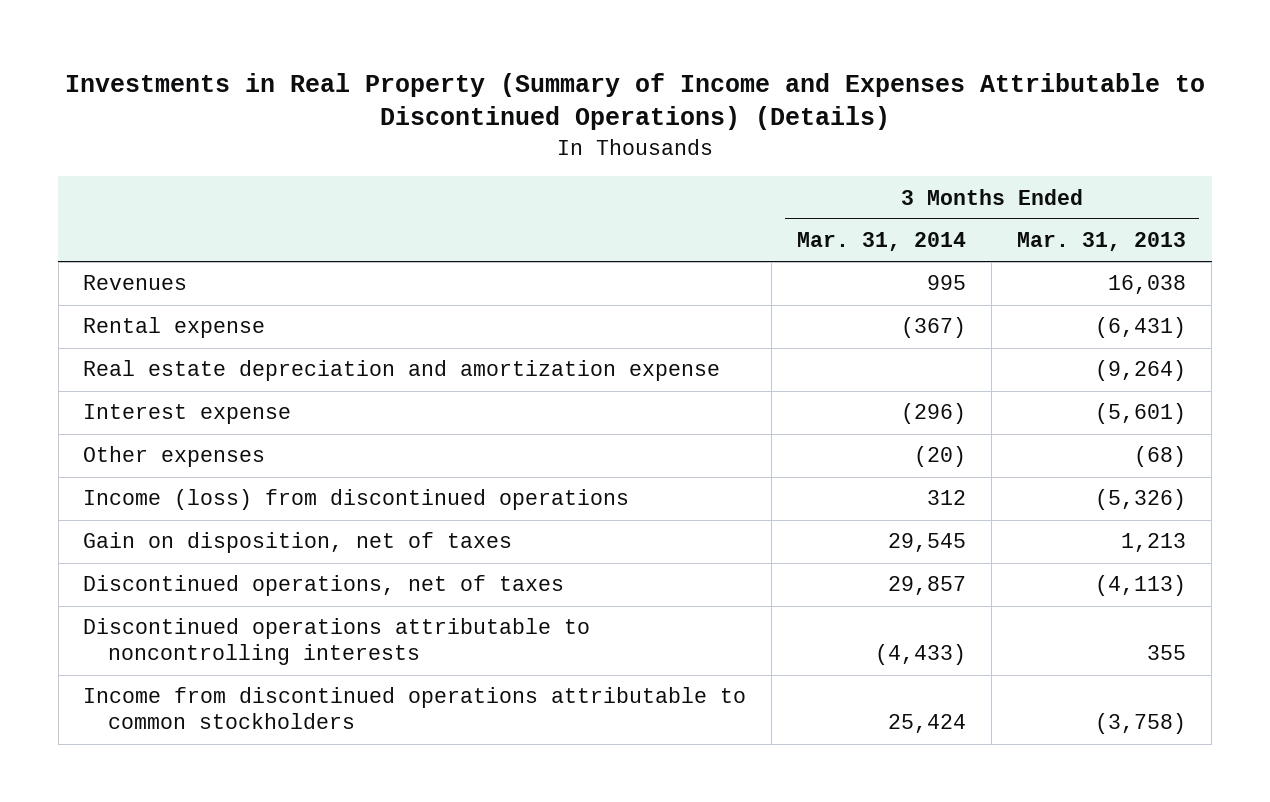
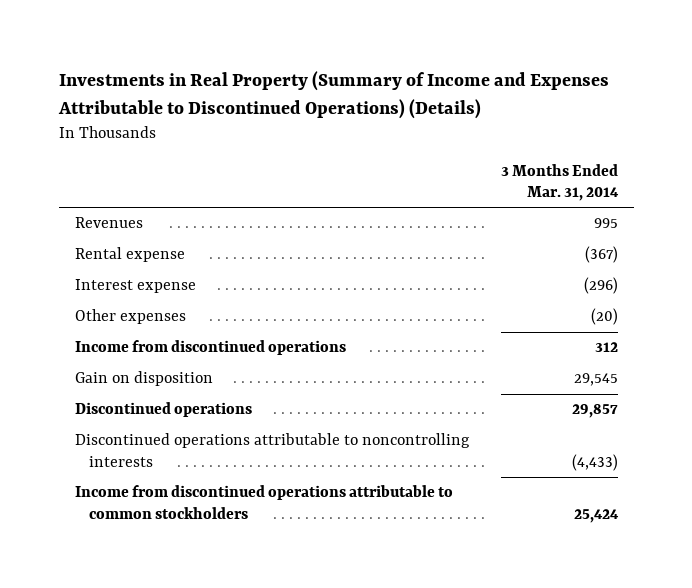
- | 3 Months Ended Mar. 31, 2014 | 3 Months Ended Mar. 31, 2013
+ | 3 Months Ended Mar. 31, 2014
- Real estate depreciation and amortization expense | | (9,264)
- Income (loss) from discontinued operations | 312 | (5,326)
- Gain on disposition, net of taxes | 29,545 | 1,213
- Discontinued operations, net of taxes | 29,857 | (4,113)
+ Income from discontinued operations | 312
+ Gain on disposition | 29,545
+ Discontinued operations | 29,857

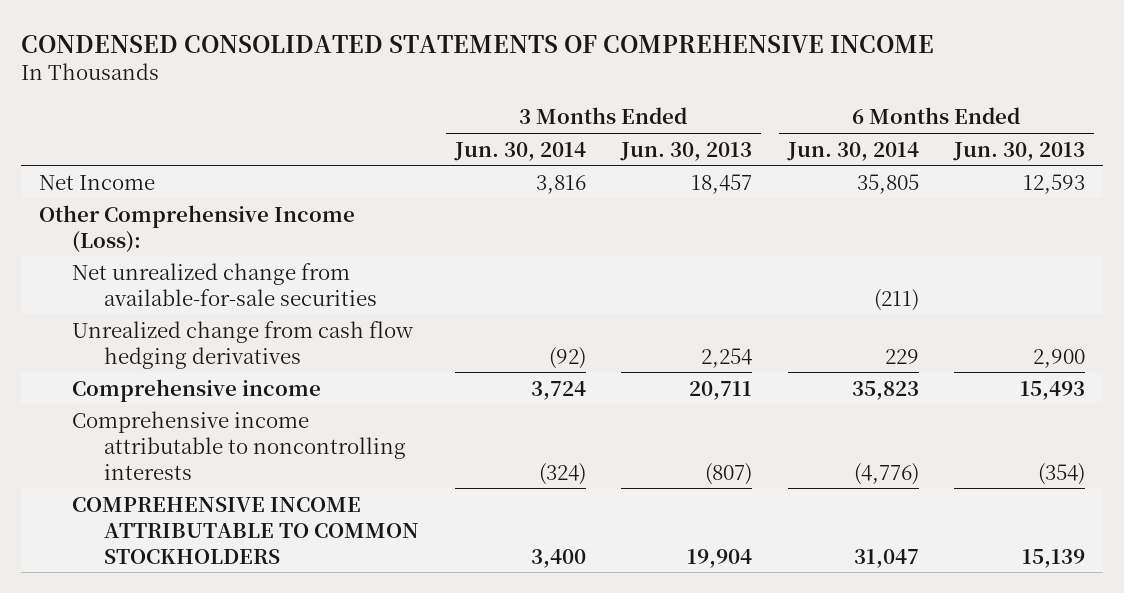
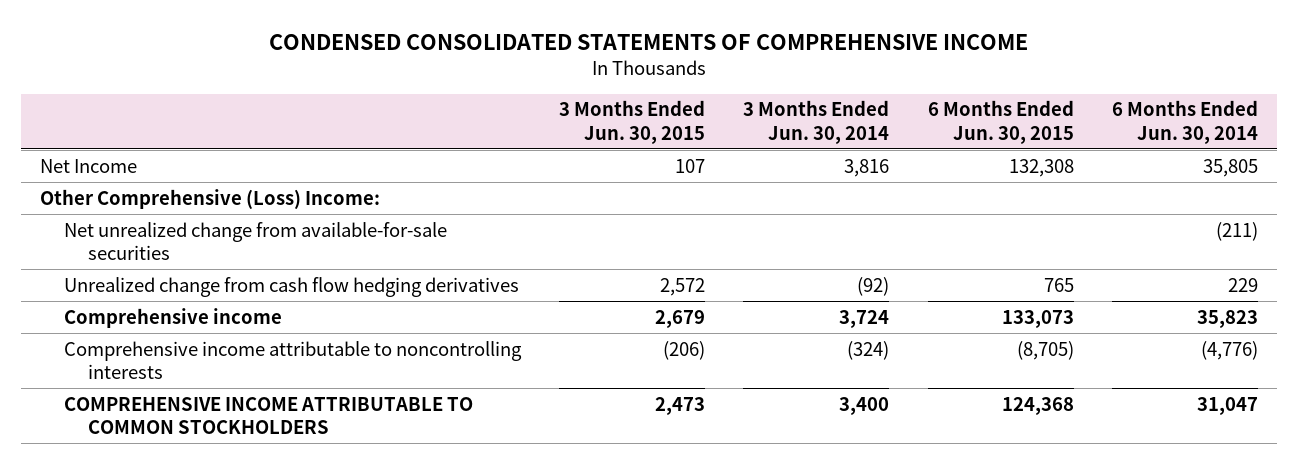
- | 3 Months Ended Jun. 30, 2014 | 3 Months Ended Jun. 30, 2013 | 6 Months Ended Jun. 30, 2014 | 6 Months Ended Jun. 30, 2013
+ | 3 Months Ended Jun. 30, 2015 | 3 Months Ended Jun. 30, 2014 | 6 Months Ended Jun. 30, 2015 | 6 Months Ended Jun. 30, 2014
- Other Comprehensive Income (Loss):
+ Other Comprehensive (Loss) Income:

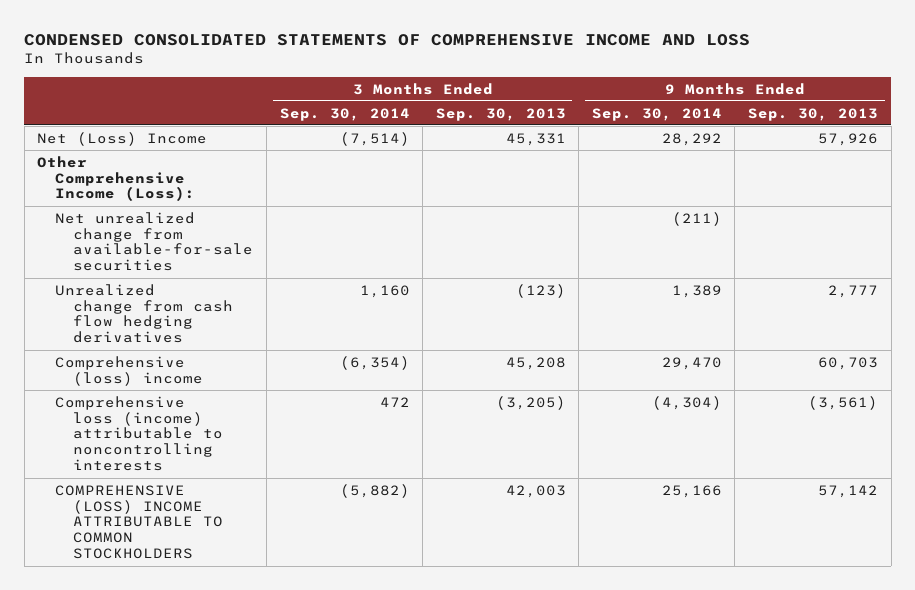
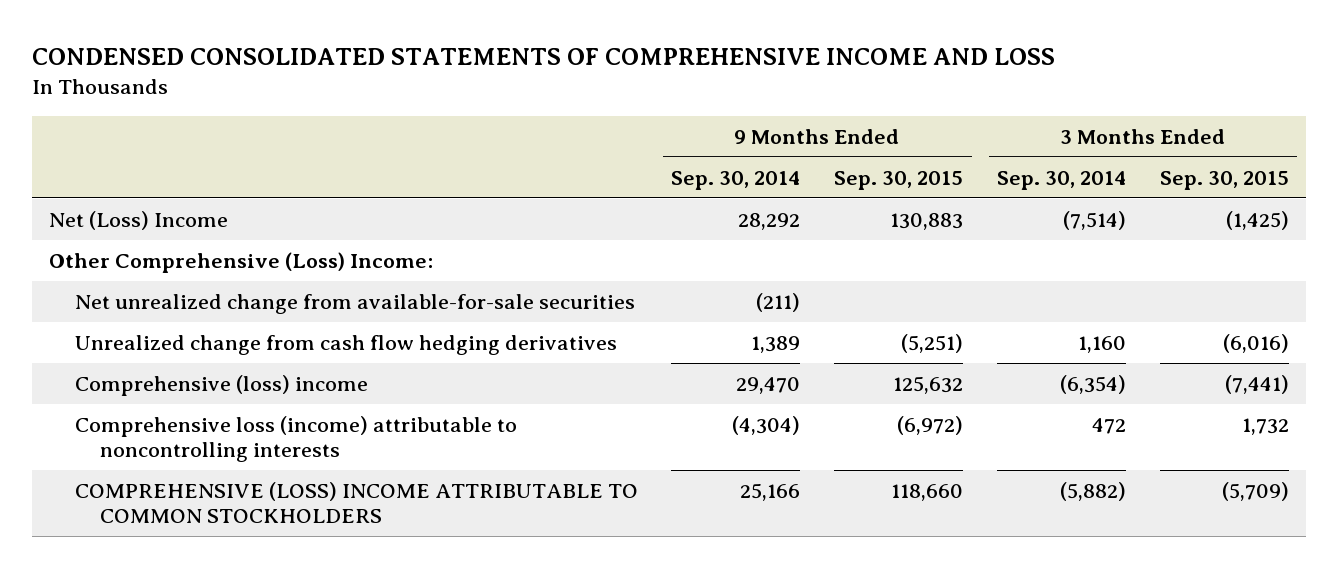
- | 3 Months Ended Sep. 30, 2014 | 3 Months Ended Sep. 30, 2013 | 9 Months Ended Sep. 30, 2014 | 9 Months Ended Sep. 30, 2013
+ | 9 Months Ended Sep. 30, 2014 | 9 Months Ended Sep. 30, 2015 | 3 Months Ended Sep. 30, 2014 | 3 Months Ended Sep. 30, 2015
- Other Comprehensive Income (Loss):
+ Other Comprehensive (Loss) Income:

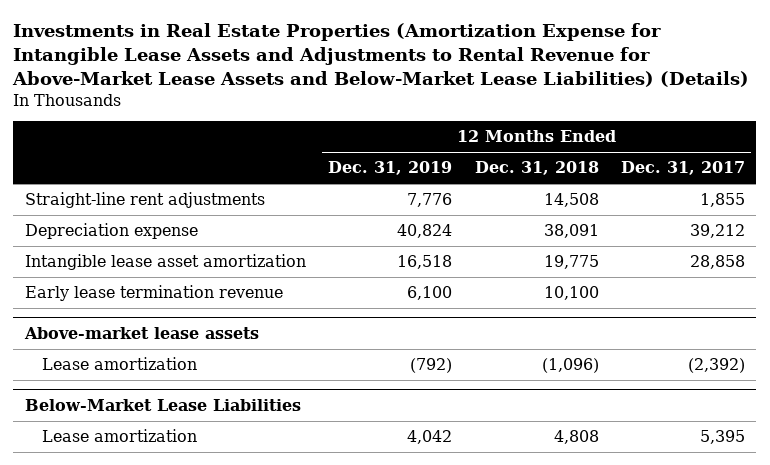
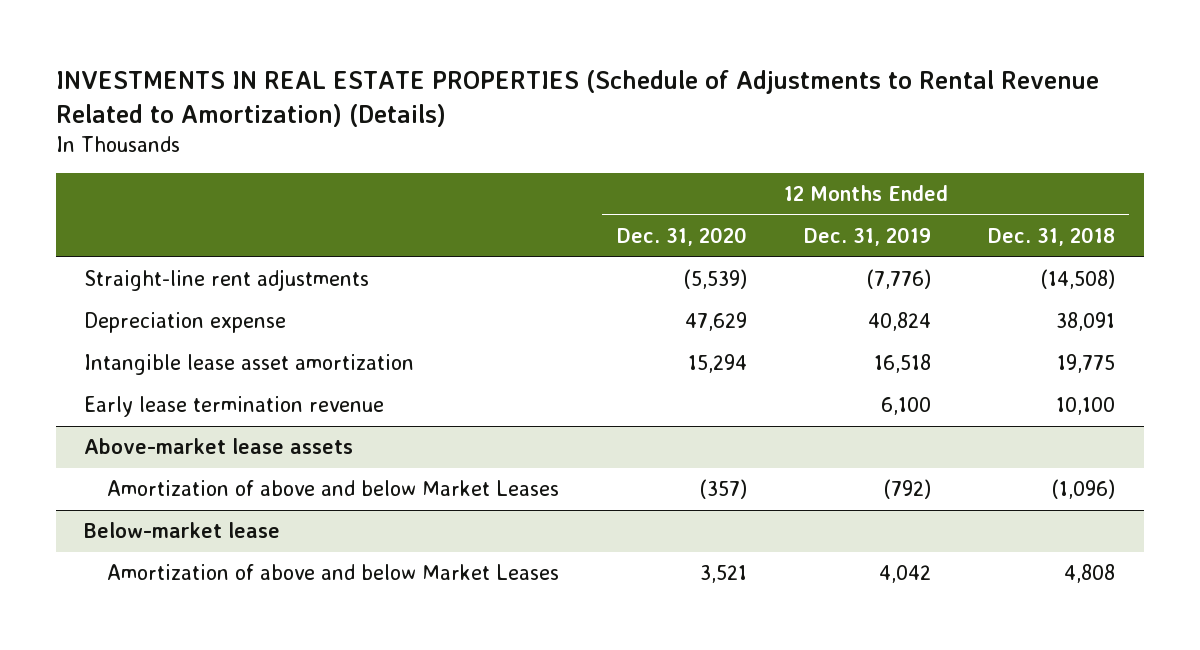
- Investments in Real Estate Properties (Amortization Expense for Intangible Lease Assets and Adjustments to Rental Revenue for Above-Market Lease Assets and Below-Market Lease Liabilities) (Details)
+ INVESTMENTS IN REAL ESTATE PROPERTIES (Schedule of Adjustments to Rental Revenue Related to Amortization) (Details)
- | 12 Months Ended Dec. 31, 2019 | 12 Months Ended Dec. 31, 2018 | 12 Months Ended Dec. 31, 2017
+ | 12 Months Ended Dec. 31, 2020 | 12 Months Ended Dec. 31, 2019 | 12 Months Ended Dec. 31, 2018
- Straight-line rent adjustments | 7,776 | 14,508 | 1,855
+ Straight-line rent adjustments | (5,539) | (7,776) | (14,508)
@ Above-market lease assets
- Lease amortization | (792) | (1,096) | (2,392)
- Below-Market Lease Liabilities
- Lease amortization | 4,042 | 4,808 | 5,395
@ Above-market lease assets
+ Amortization of above and below Market Leases | (357) | (792) | (1,096)
+ Below-market lease
+ Amortization of above and below Market Leases | 3,521 | 4,042 | 4,808

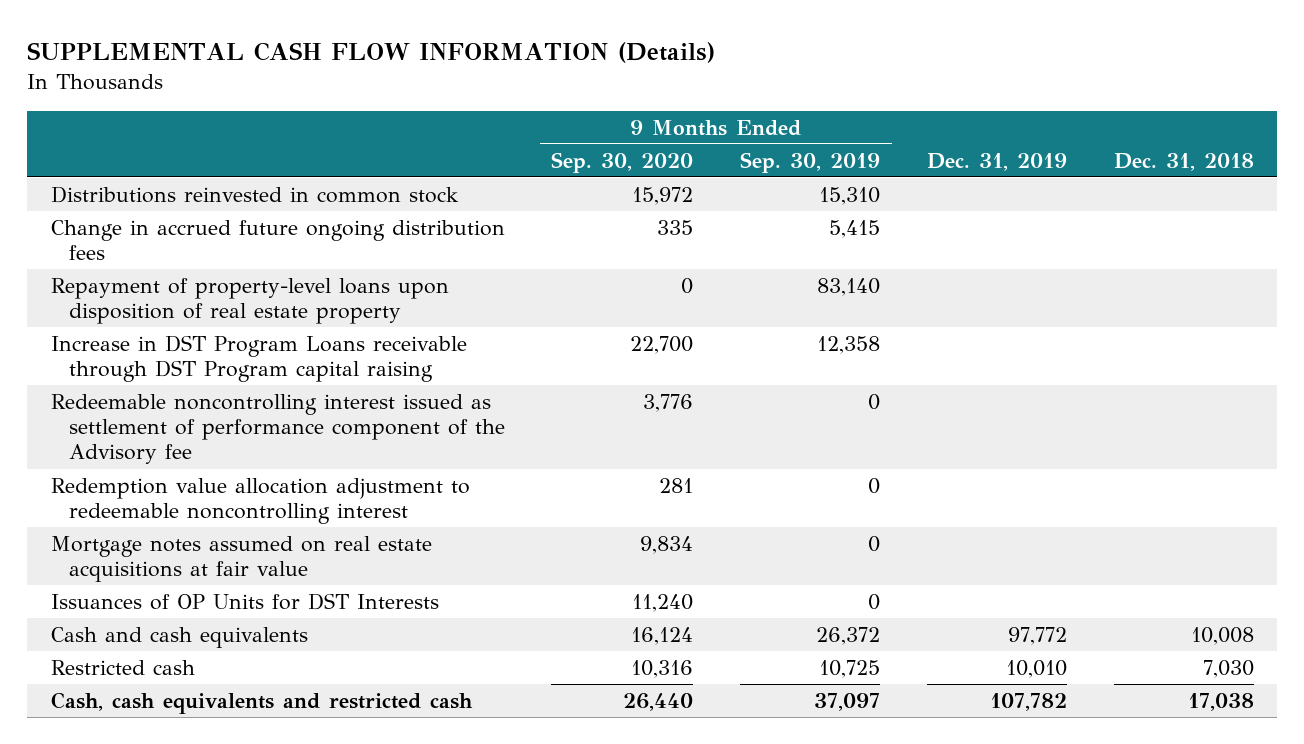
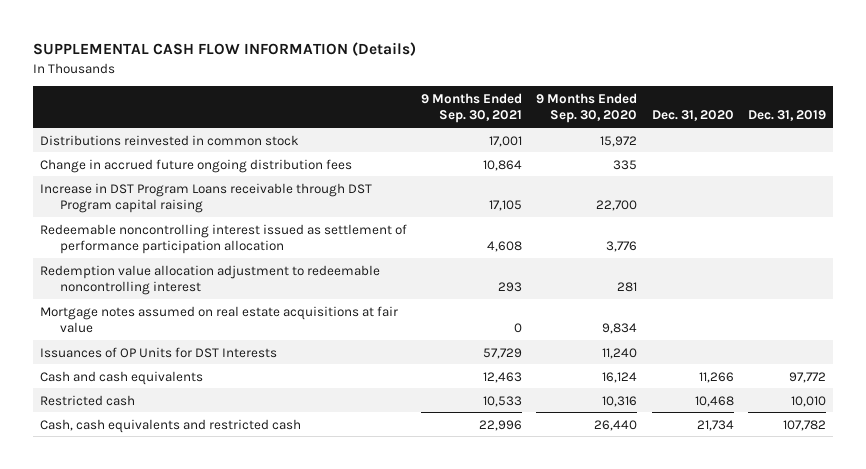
- | 9 Months Ended Sep. 30, 2020 | 9 Months Ended Sep. 30, 2019 | Dec. 31, 2019 | Dec. 31, 2018
+ | 9 Months Ended Sep. 30, 2021 | 9 Months Ended Sep. 30, 2020 | Dec. 31, 2020 | Dec. 31, 2019
- Repayment of property-level loans upon disposition of real estate property | 0 | 83,140 | |
- Redeemable noncontrolling interest issued as settlement of performance component of the Advisory fee | 3,776 | 0 | |
+ Redeemable noncontrolling interest issued as settlement of performance participation allocation | 4,608 | 3,776 | |

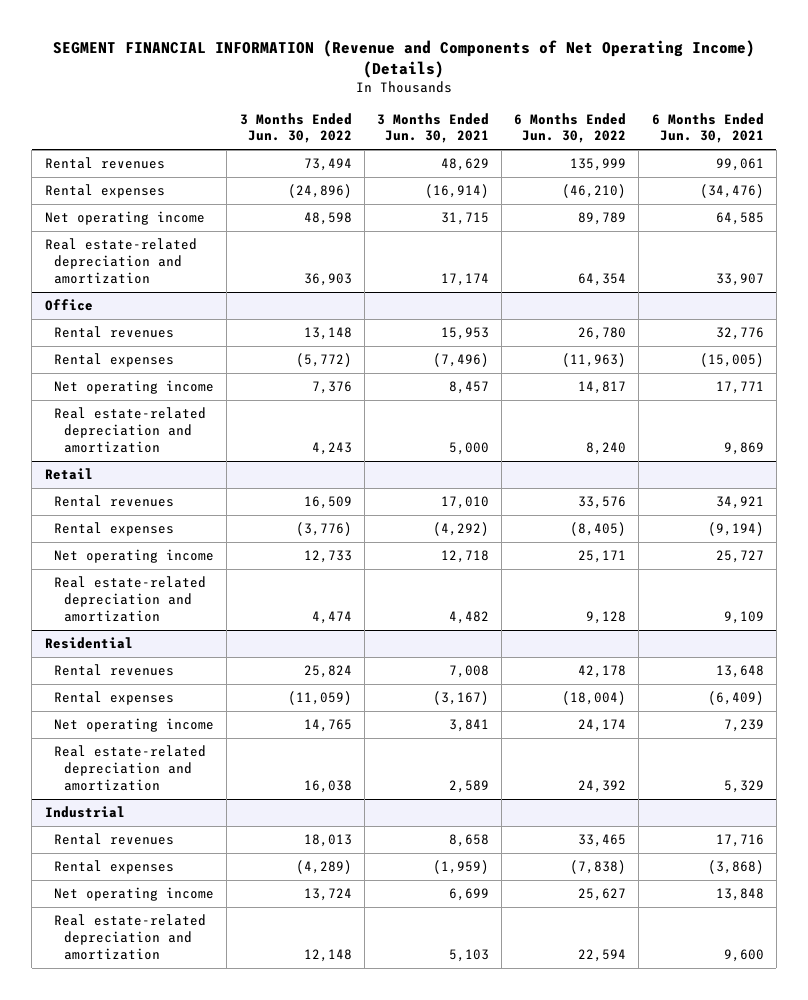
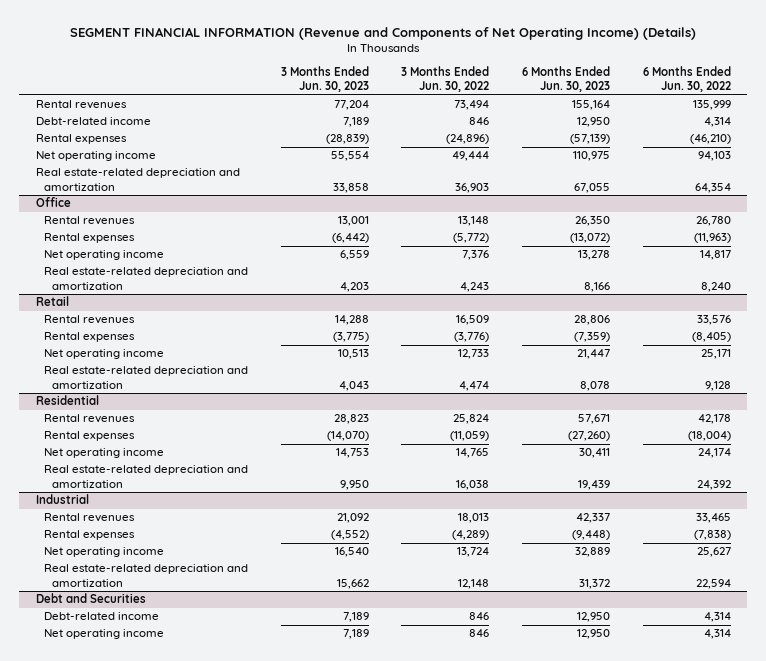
- | 3 Months Ended Jun. 30, 2022 | 3 Months Ended Jun. 30, 2021 | 6 Months Ended Jun. 30, 2022 | 6 Months Ended Jun. 30, 2021
+ | 3 Months Ended Jun. 30, 2023 | 3 Months Ended Jun. 30, 2022 | 6 Months Ended Jun. 30, 2023 | 6 Months Ended Jun. 30, 2022
+ Debt-related income | 7,189 | 846 | 12,950 | 4,314
- Net operating income | 48,598 | 31,715 | 89,789 | 64,585
+ Net operating income | 55,554 | 49,444 | 110,975 | 94,103
+ Debt and Securities
+ Debt-related income | 7,189 | 846 | 12,950 | 4,314
+ Net operating income | 7,189 | 846 | 12,950 | 4,314

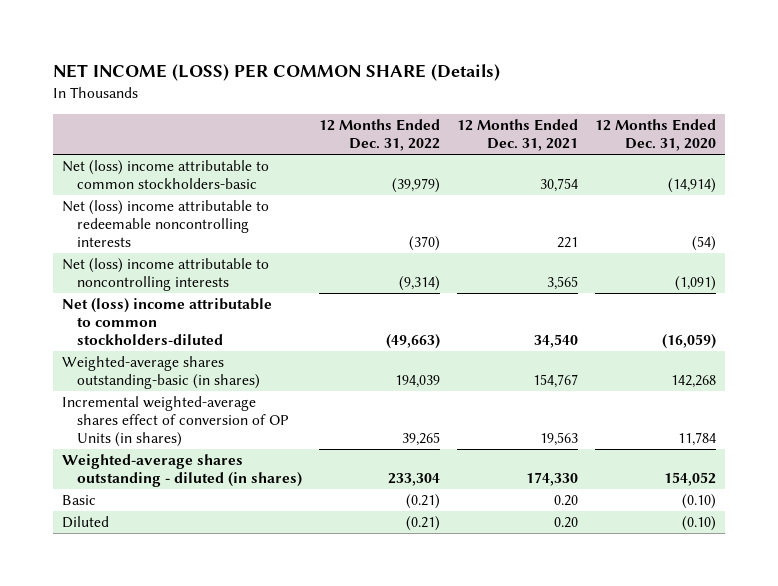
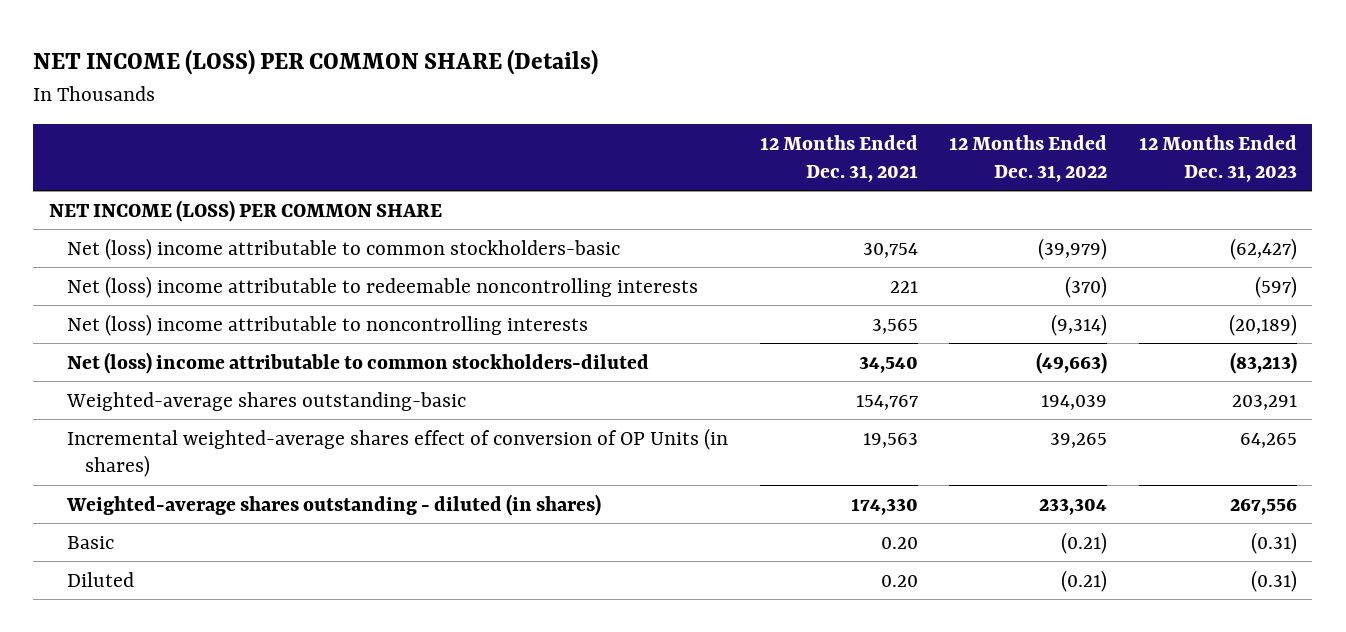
- | 12 Months Ended Dec. 31, 2022 | 12 Months Ended Dec. 31, 2021 | 12 Months Ended Dec. 31, 2020
+ | 12 Months Ended Dec. 31, 2021 | 12 Months Ended Dec. 31, 2022 | 12 Months Ended Dec. 31, 2023
+ NET INCOME (LOSS) PER COMMON SHARE
- Weighted-average shares outstanding-basic (in shares) | 194,039 | 154,767 | 142,268
+ Weighted-average shares outstanding-basic | 154,767 | 194,039 | 203,291

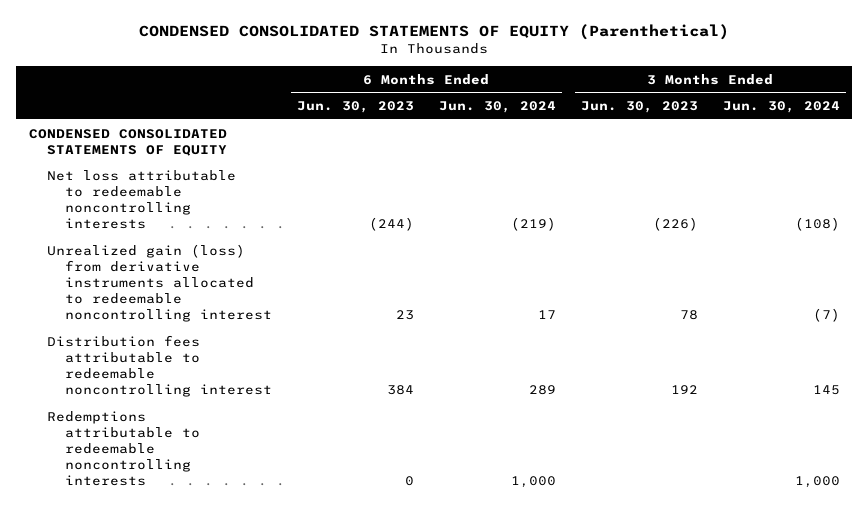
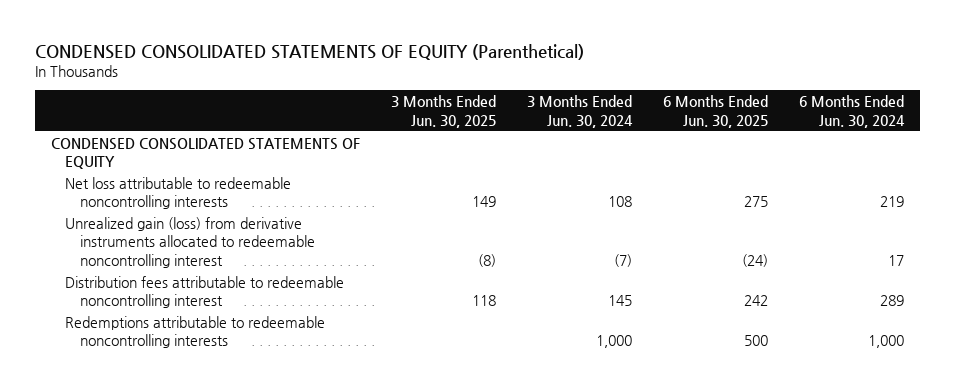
- | 6 Months Ended Jun. 30, 2023 | 6 Months Ended Jun. 30, 2024 | 3 Months Ended Jun. 30, 2023 | 3 Months Ended Jun. 30, 2024
+ | 3 Months Ended Jun. 30, 2025 | 3 Months Ended Jun. 30, 2024 | 6 Months Ended Jun. 30, 2025 | 6 Months Ended Jun. 30, 2024
- Net loss attributable to redeemable noncontrolling interests | (244) | (219) | (226) | (108)
+ Net loss attributable to redeemable noncontrolling interests | 149 | 108 | 275 | 219

